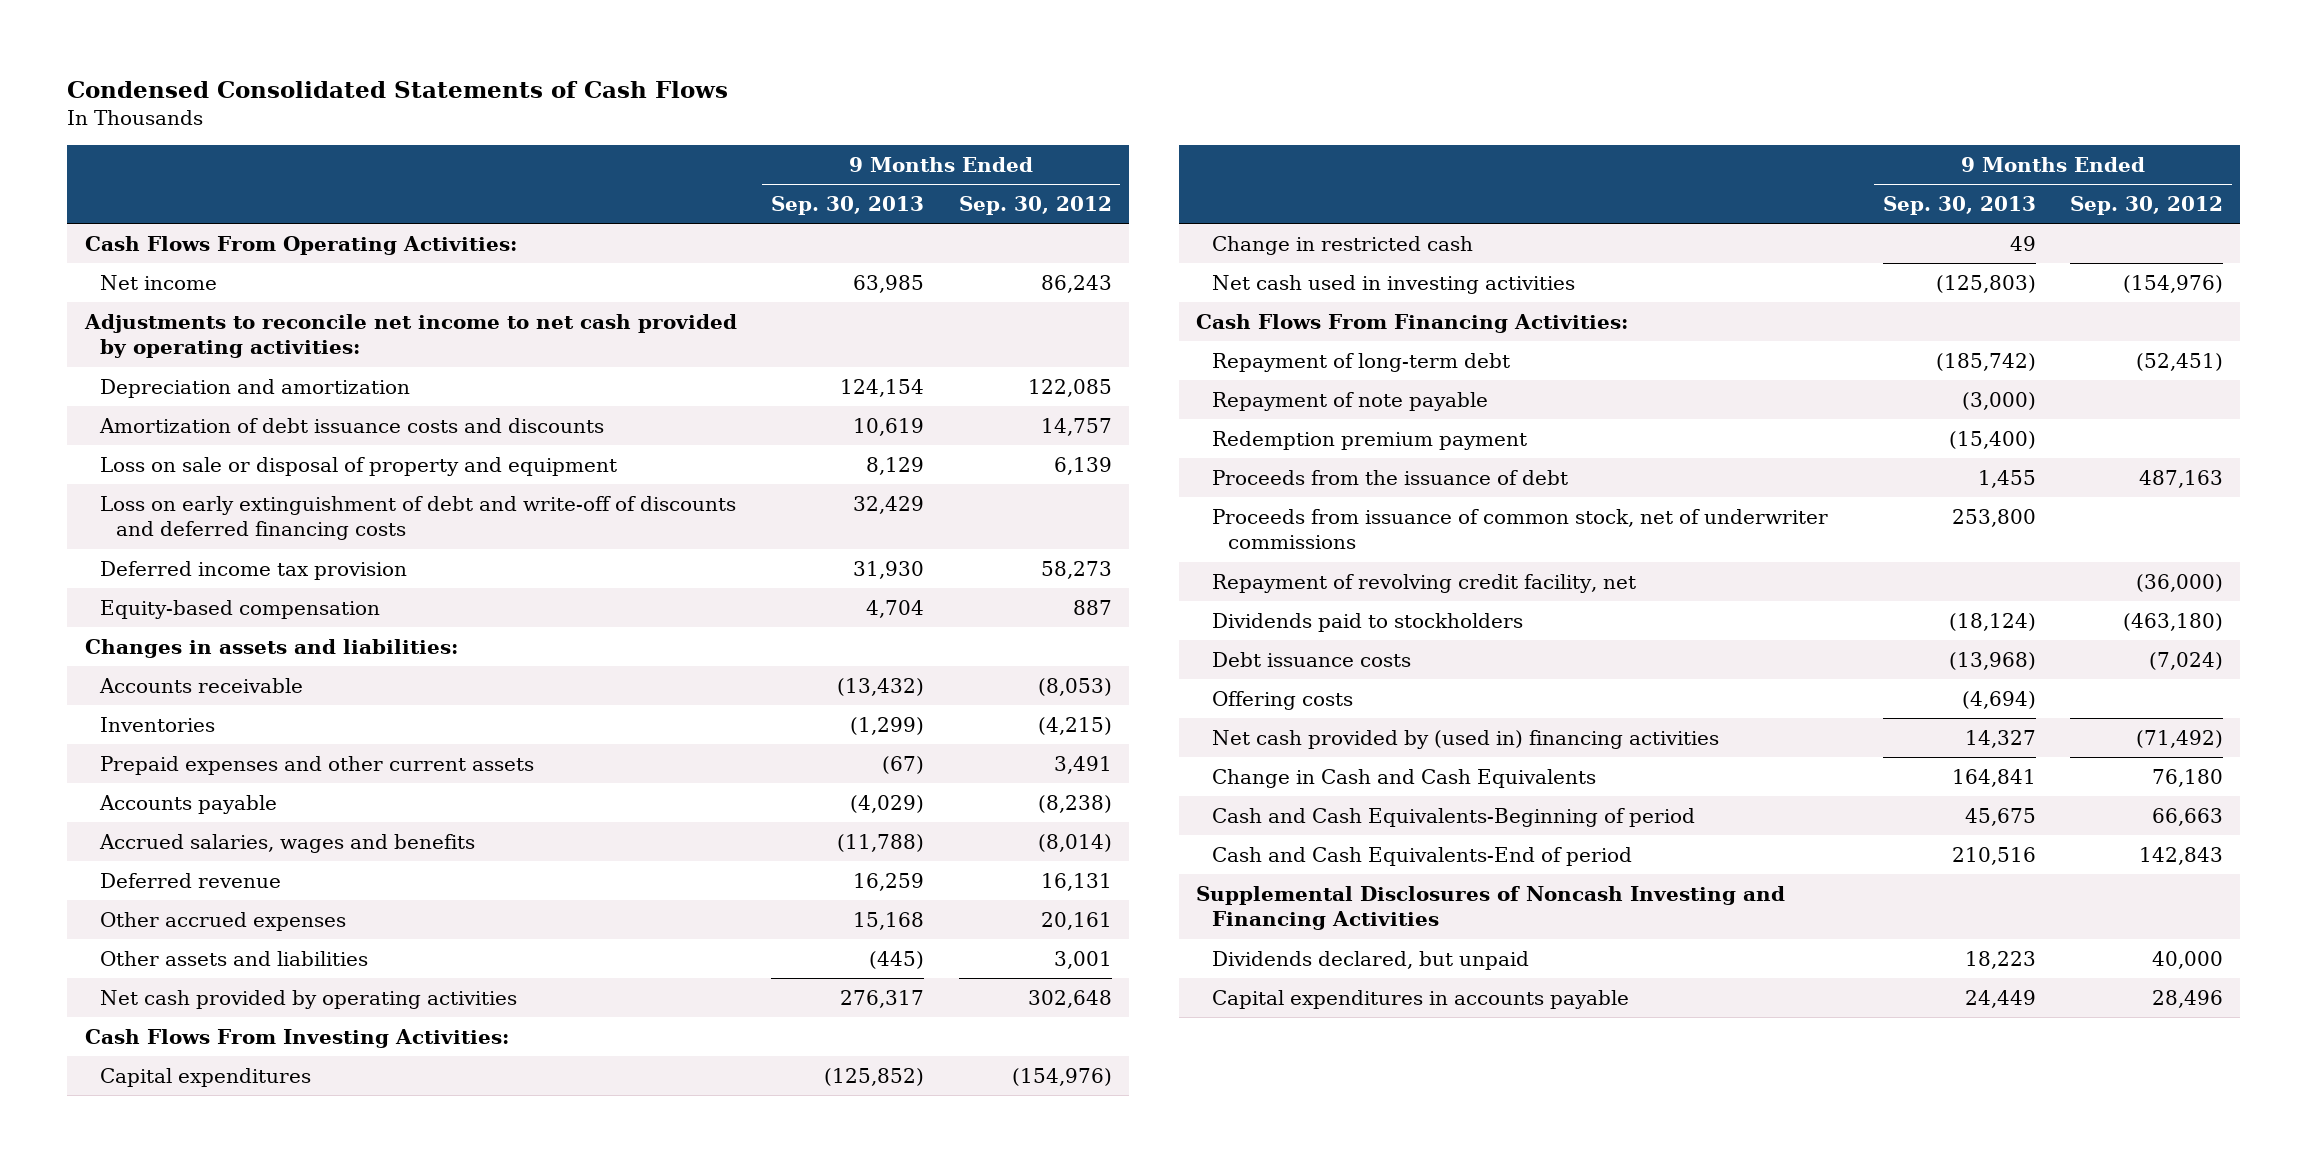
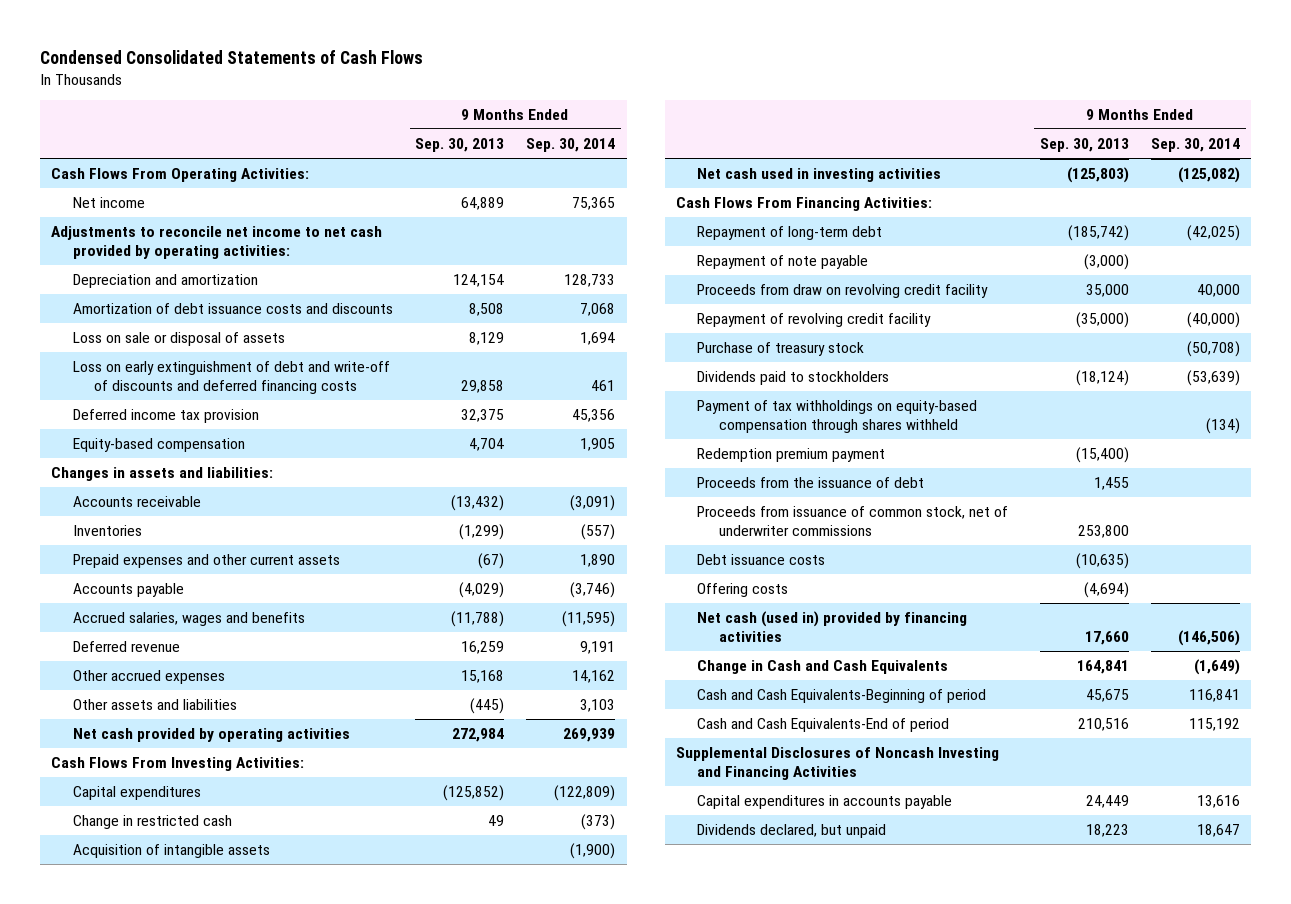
- | 9 Months Ended Sep. 30, 2013 | 9 Months Ended Sep. 30, 2012
+ | 9 Months Ended Sep. 30, 2013 | 9 Months Ended Sep. 30, 2014
- Net income | 63,985 | 86,243
+ Net income | 64,889 | 75,365
- Amortization of debt issuance costs and discounts | 10,619 | 14,757
- Loss on sale or disposal of property and equipment | 8,129 | 6,139
- Loss on early extinguishment of debt and write-off of discounts and deferred financing costs | 32,429 |
- Deferred income tax provision | 31,930 | 58,273
+ Amortization of debt issuance costs and discounts | 8,508 | 7,068
+ Loss on sale or disposal of assets | 8,129 | 1,694
+ Loss on early extinguishment of debt and write-off of discounts and deferred financing costs | 29,858 | 461
+ Deferred income tax provision | 32,375 | 45,356
- Net cash provided by operating activities | 276,317 | 302,648
+ Net cash provided by operating activities | 272,984 | 269,939
+ Acquisition of intangible assets | | (1,900)
+ Proceeds from draw on revolving credit facility | 35,000 | 40,000
+ Repayment of revolving credit facility | (35,000) | (40,000)
+ Purchase of treasury stock | | (50,708)
moved up: Dividends paid to stockholders | (18,124) | (53,639)
+ Payment of tax withholdings on equity-based compensation through shares withheld | | (134)
- Repayment of revolving credit facility, net | | (36,000)
- Debt issuance costs | (13,968) | (7,024)
+ Debt issuance costs | (10,635) |
- Net cash provided by (used in) financing activities | 14,327 | (71,492)
+ Net cash (used in) provided by financing activities | 17,660 | (146,506)
moved down: Dividends declared, but unpaid | 18,223 | 18,647

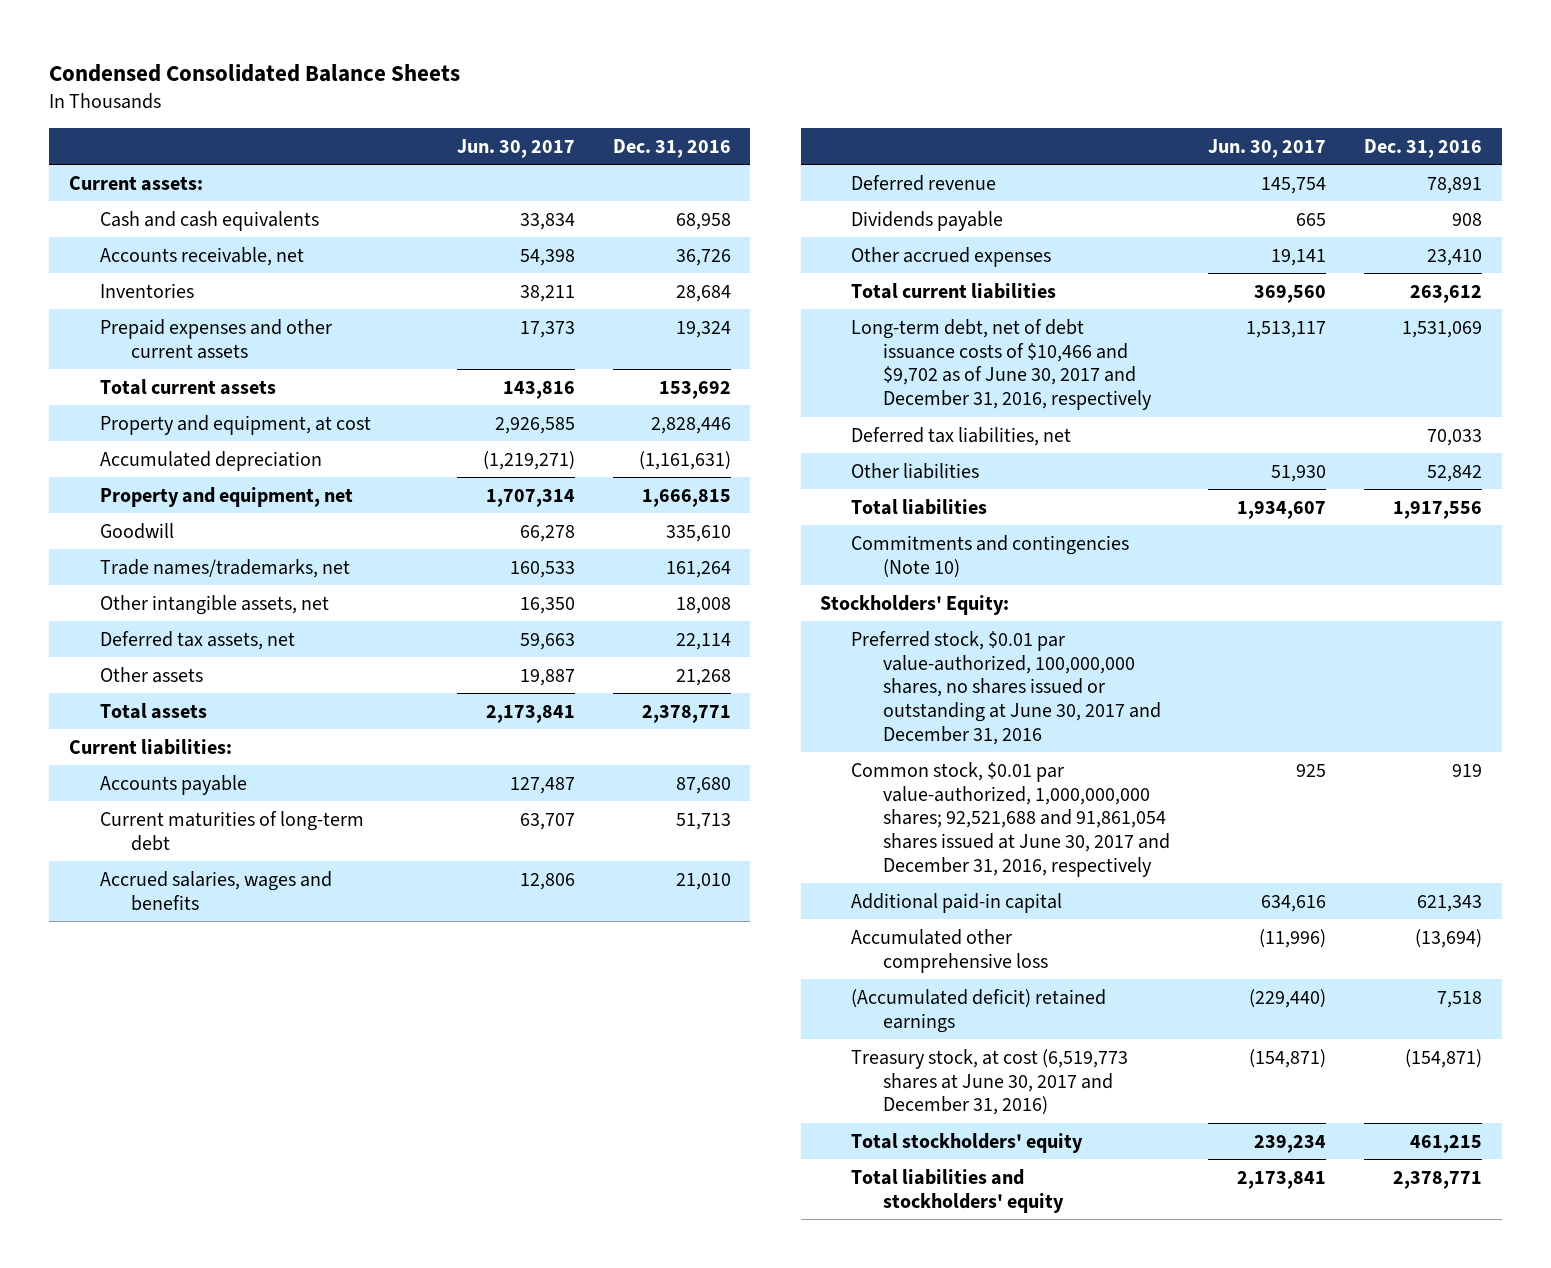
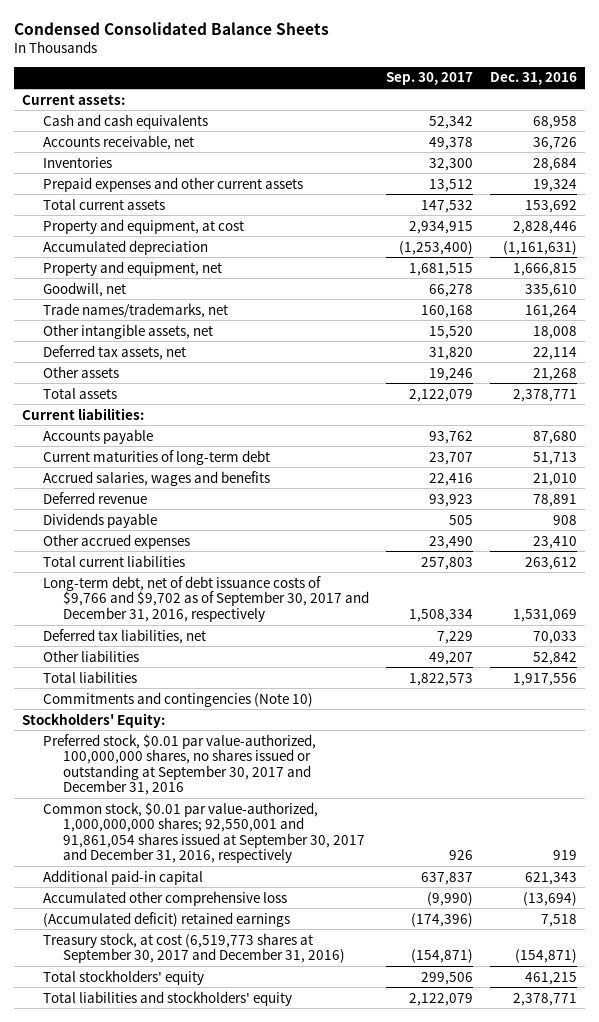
- | Jun. 30, 2017 | Dec. 31, 2016
+ | Sep. 30, 2017 | Dec. 31, 2016
- Goodwill | 66,278 | 335,610
+ Goodwill, net | 66,278 | 335,610
- Long-term debt, net of debt issuance costs of $10,466 and $9,702 as of June 30, 2017 and December 31, 2016, respectively | 1,513,117 | 1,531,069
+ Long-term debt, net of debt issuance costs of $9,766 and $9,702 as of September 30, 2017 and December 31, 2016, respectively | 1,508,334 | 1,531,069
- Preferred stock, $0.01 par value-authorized, 100,000,000 shares, no shares issued or outstanding at June 30, 2017 and December 31, 2016
- Common stock, $0.01 par value-authorized, 1,000,000,000 shares; 92,521,688 and 91,861,054 shares issued at June 30, 2017 and December 31, 2016, respectively | 925 | 919
+ Preferred stock, $0.01 par value-authorized, 100,000,000 shares, no shares issued or outstanding at September 30, 2017 and December 31, 2016
+ Common stock, $0.01 par value-authorized, 1,000,000,000 shares; 92,550,001 and 91,861,054 shares issued at September 30, 2017 and December 31, 2016, respectively | 926 | 919
- Treasury stock, at cost (6,519,773 shares at June 30, 2017 and December 31, 2016) | (154,871) | (154,871)
+ Treasury stock, at cost (6,519,773 shares at September 30, 2017 and December 31, 2016) | (154,871) | (154,871)

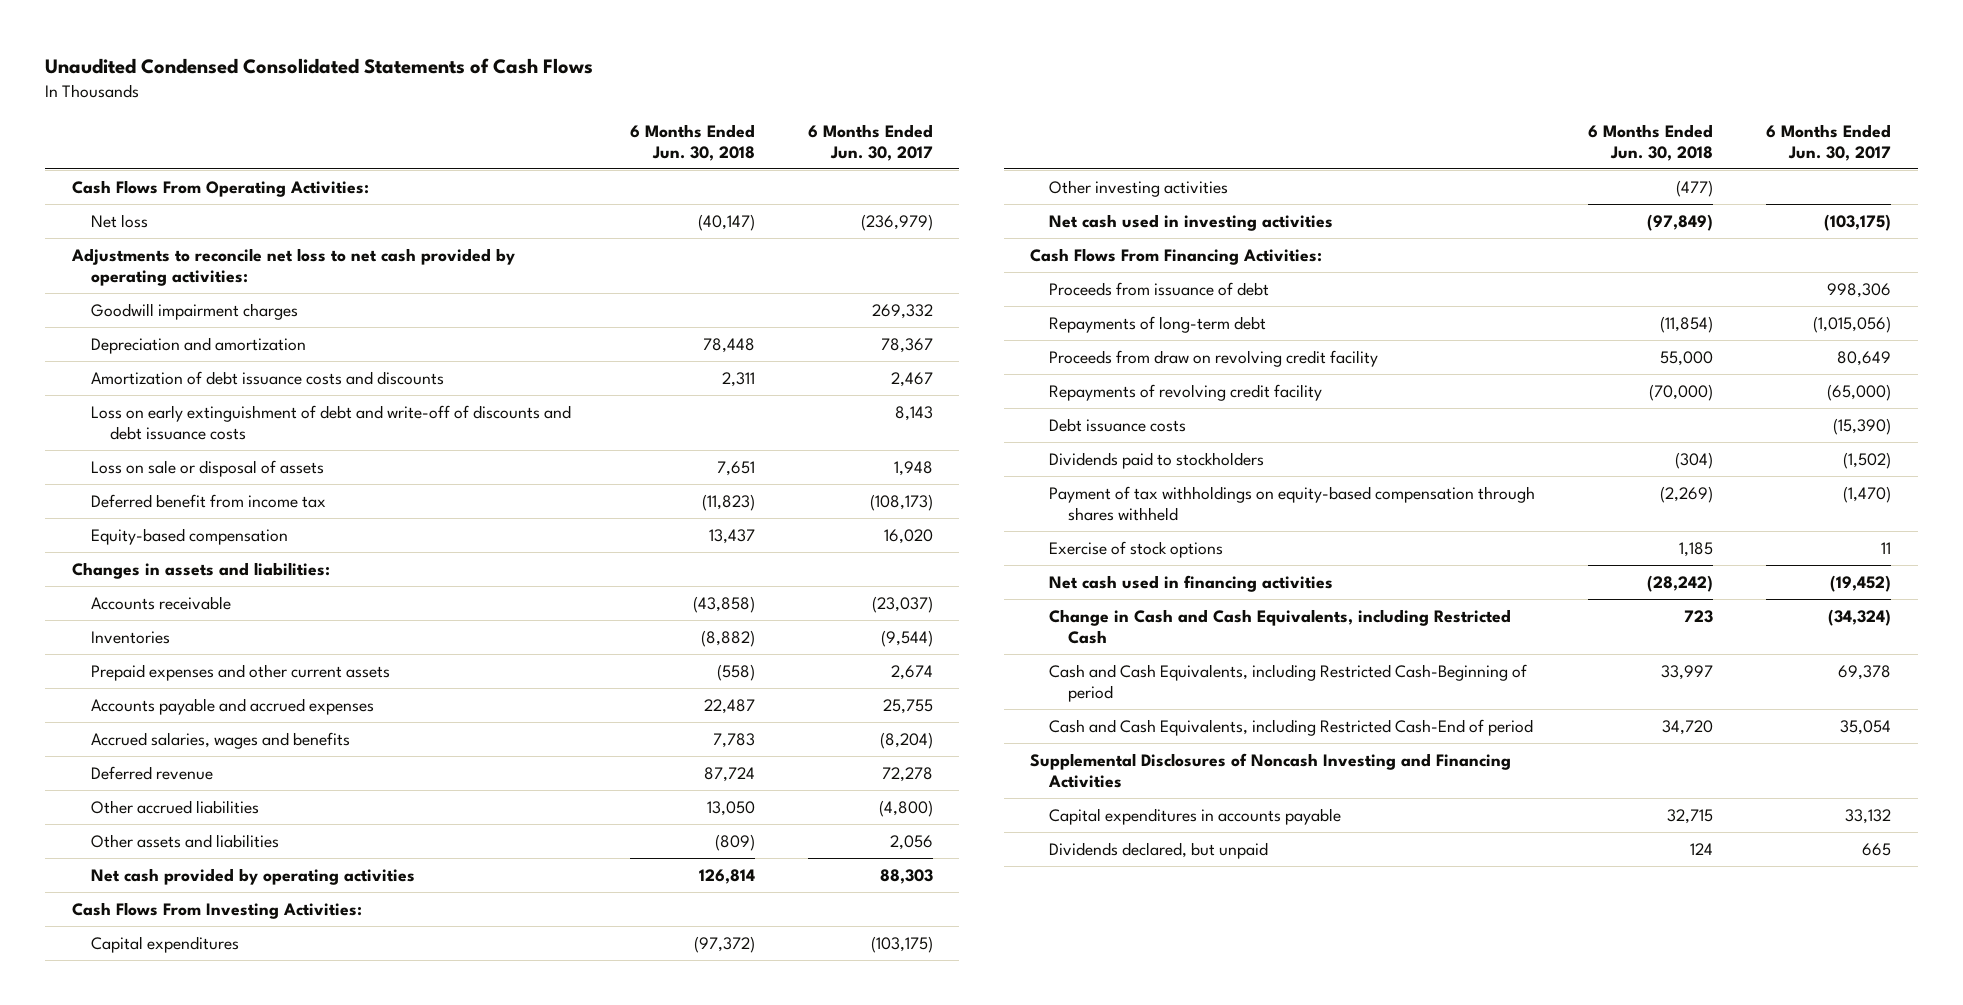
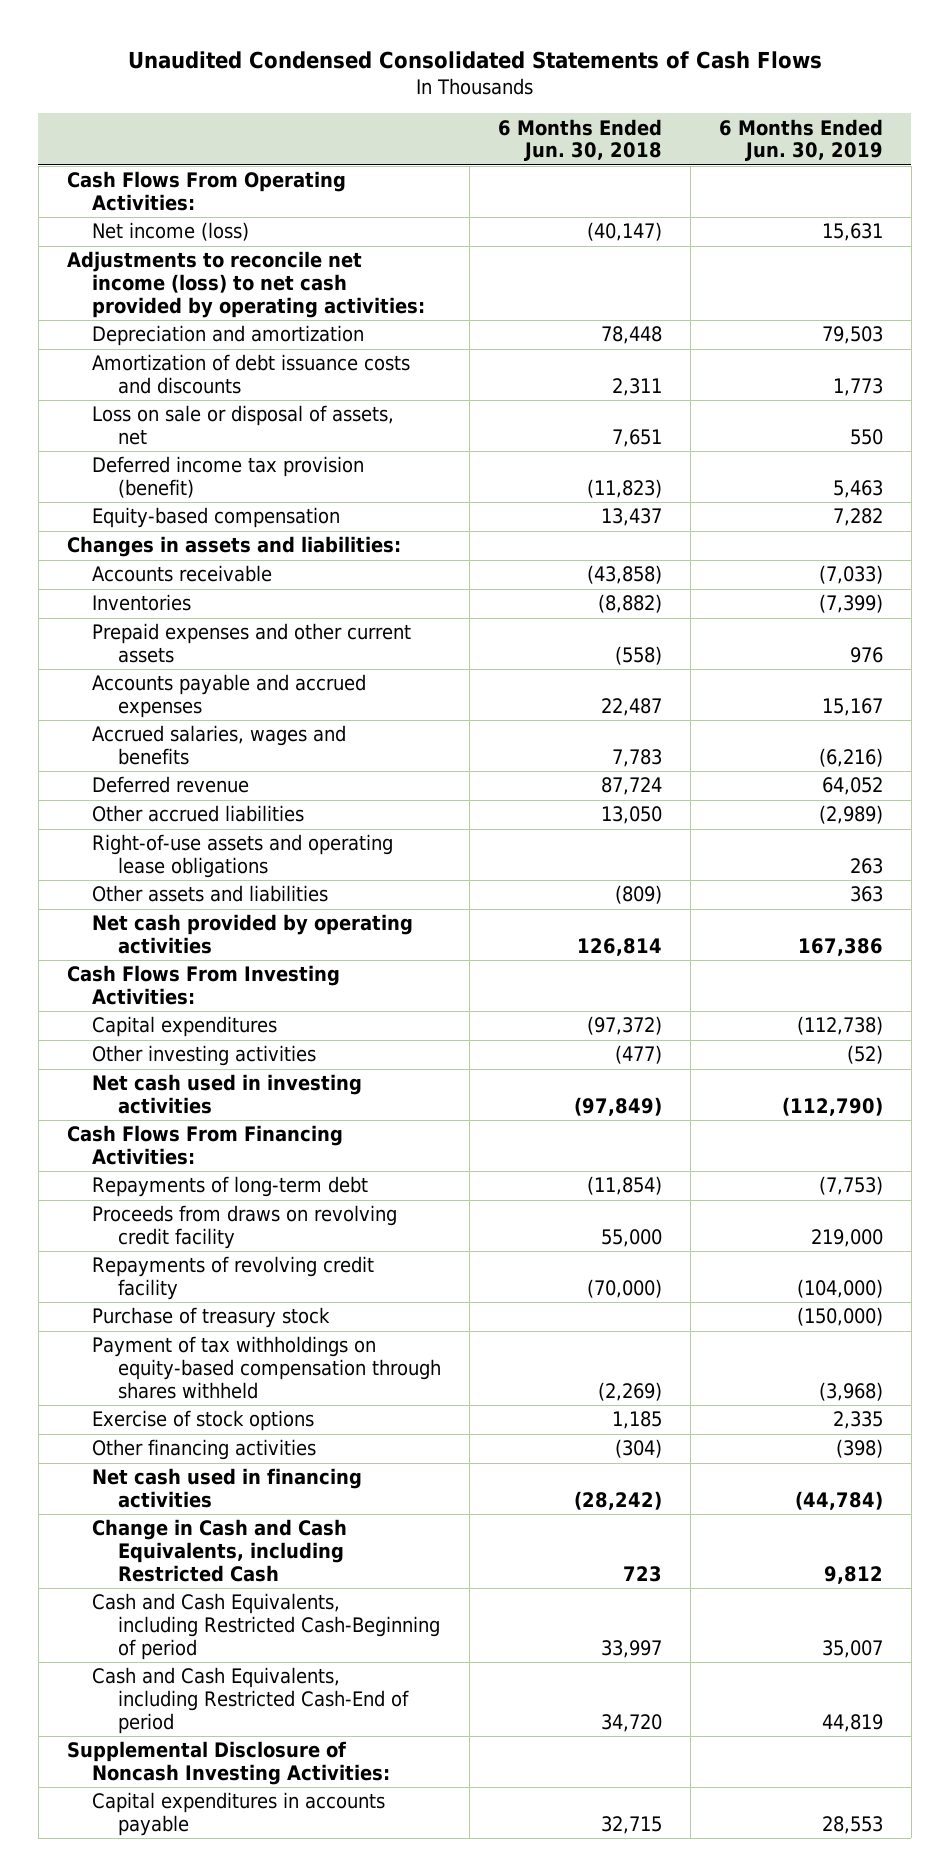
- | 6 Months Ended Jun. 30, 2018 | 6 Months Ended Jun. 30, 2017
+ | 6 Months Ended Jun. 30, 2018 | 6 Months Ended Jun. 30, 2019
- Net loss | (40,147) | (236,979)
- Adjustments to reconcile net loss to net cash provided by operating activities:
- Goodwill impairment charges | | 269,332
+ Net income (loss) | (40,147) | 15,631
+ Adjustments to reconcile net income (loss) to net cash provided by operating activities:
- Loss on early extinguishment of debt and write-off of discounts and debt issuance costs | | 8,143
- Loss on sale or disposal of assets | 7,651 | 1,948
- Deferred benefit from income tax | (11,823) | (108,173)
+ Loss on sale or disposal of assets, net | 7,651 | 550
+ Deferred income tax provision (benefit) | (11,823) | 5,463
+ Right-of-use assets and operating lease obligations | | 263
- Proceeds from issuance of debt | | 998,306
- Proceeds from draw on revolving credit facility | 55,000 | 80,649
+ Proceeds from draws on revolving credit facility | 55,000 | 219,000
- Debt issuance costs | | (15,390)
- Dividends paid to stockholders | (304) | (1,502)
+ Purchase of treasury stock | | (150,000)
+ Other financing activities | (304) | (398)
- Supplemental Disclosures of Noncash Investing and Financing Activities
+ Supplemental Disclosure of Noncash Investing Activities:
- Dividends declared, but unpaid | 124 | 665

